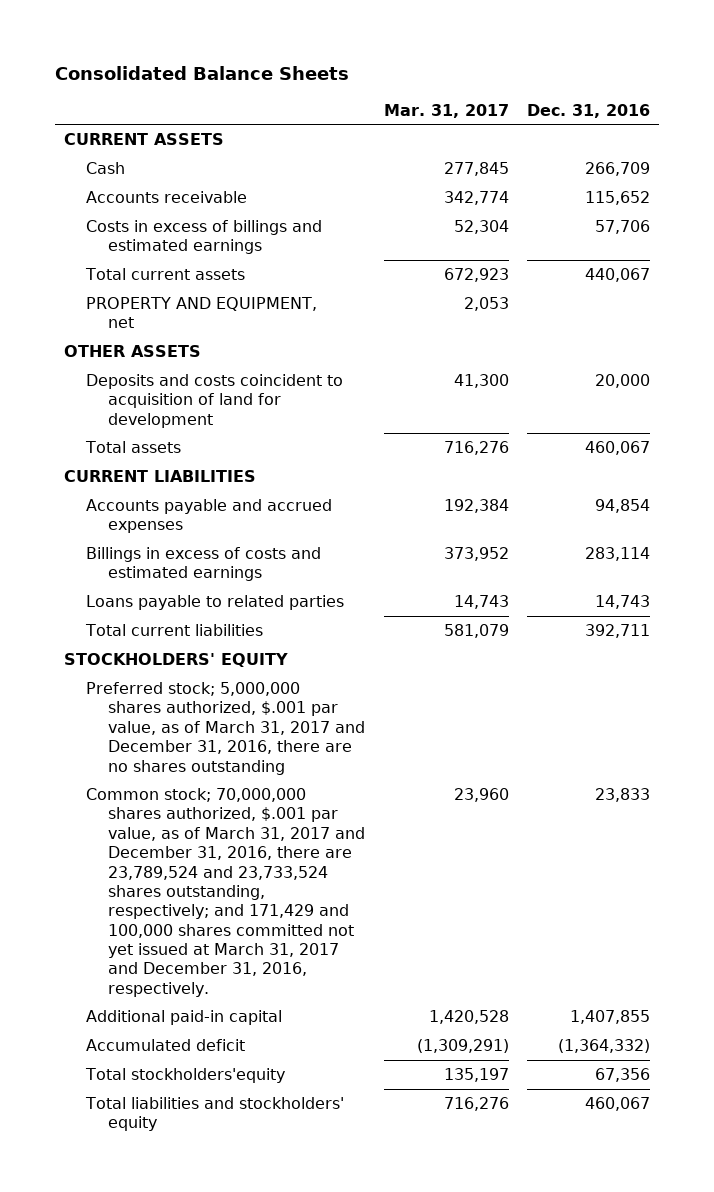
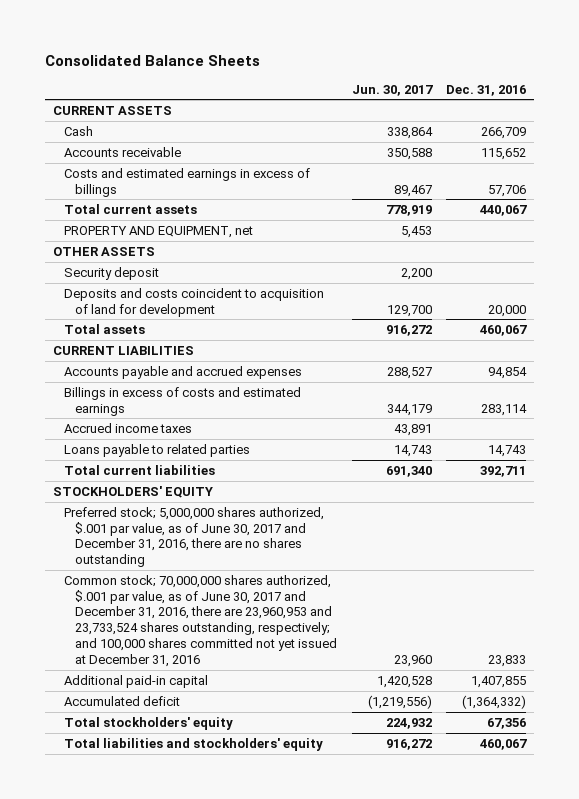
- | Mar. 31, 2017 | Dec. 31, 2016
+ | Jun. 30, 2017 | Dec. 31, 2016
- Costs in excess of billings and estimated earnings | 52,304 | 57,706
+ Costs and estimated earnings in excess of billings | 89,467 | 57,706
+ Security deposit | 2,200 |
+ Accrued income taxes | 43,891 |
- Preferred stock; 5,000,000 shares authorized, $.001 par value, as of March 31, 2017 and December 31, 2016, there are no shares outstanding
- Common stock; 70,000,000 shares authorized, $.001 par value, as of March 31, 2017 and December 31, 2016, there are 23,789,524 and 23,733,524 shares outstanding, respectively; and 171,429 and 100,000 shares committed not yet issued at March 31, 2017 and December 31, 2016, respectively. | 23,960 | 23,833
+ Preferred stock; 5,000,000 shares authorized, $.001 par value, as of June 30, 2017 and December 31, 2016, there are no shares outstanding
+ Common stock; 70,000,000 shares authorized, $.001 par value, as of June 30, 2017 and December 31, 2016, there are 23,960,953 and 23,733,524 shares outstanding, respectively; and 100,000 shares committed not yet issued at December 31, 2016 | 23,960 | 23,833
- Total stockholders'equity | 135,197 | 67,356
+ Total stockholders' equity | 224,932 | 67,356

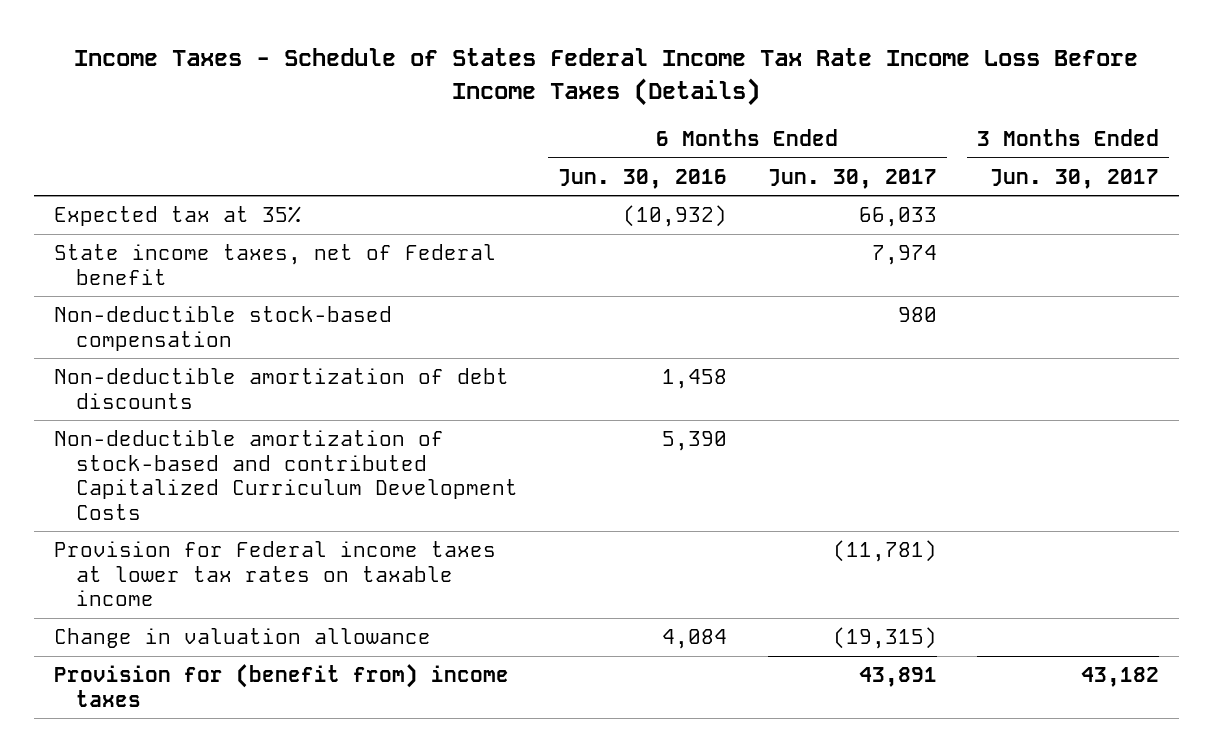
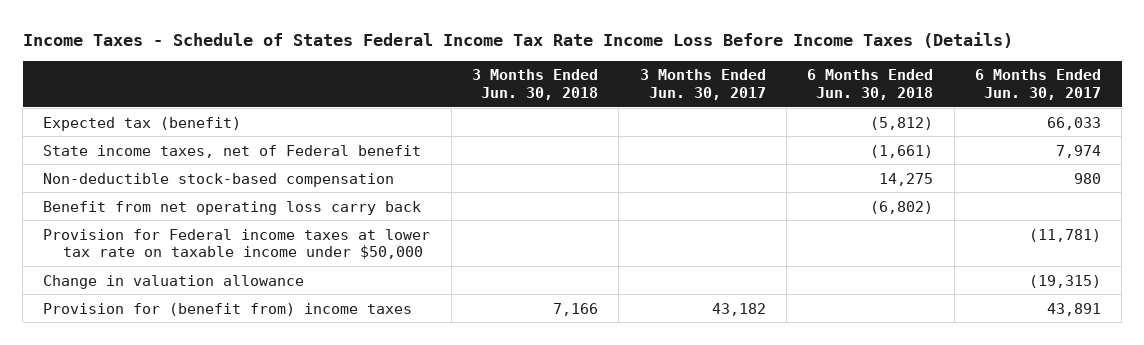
- | 6 Months Ended Jun. 30, 2016 | 6 Months Ended Jun. 30, 2017 | 3 Months Ended Jun. 30, 2017
+ | 3 Months Ended Jun. 30, 2018 | 3 Months Ended Jun. 30, 2017 | 6 Months Ended Jun. 30, 2018 | 6 Months Ended Jun. 30, 2017
- Expected tax at 35% | (10,932) | 66,033 |
+ Expected tax (benefit) | | | (5,812) | 66,033
- Non-deductible amortization of debt discounts | 1,458 | |
- Non-deductible amortization of stock-based and contributed Capitalized Curriculum Development Costs | 5,390 | |
- Provision for Federal income taxes at lower tax rates on taxable income | | (11,781) |
+ Benefit from net operating loss carry back | | | (6,802) |
+ Provision for Federal income taxes at lower tax rate on taxable income under $50,000 | | | | (11,781)

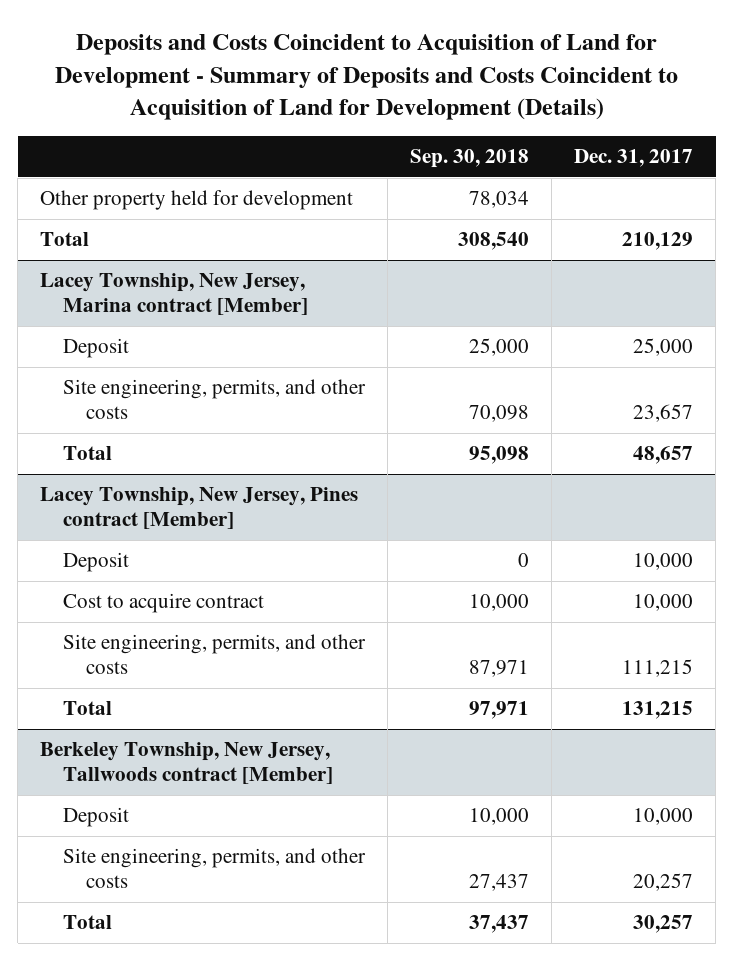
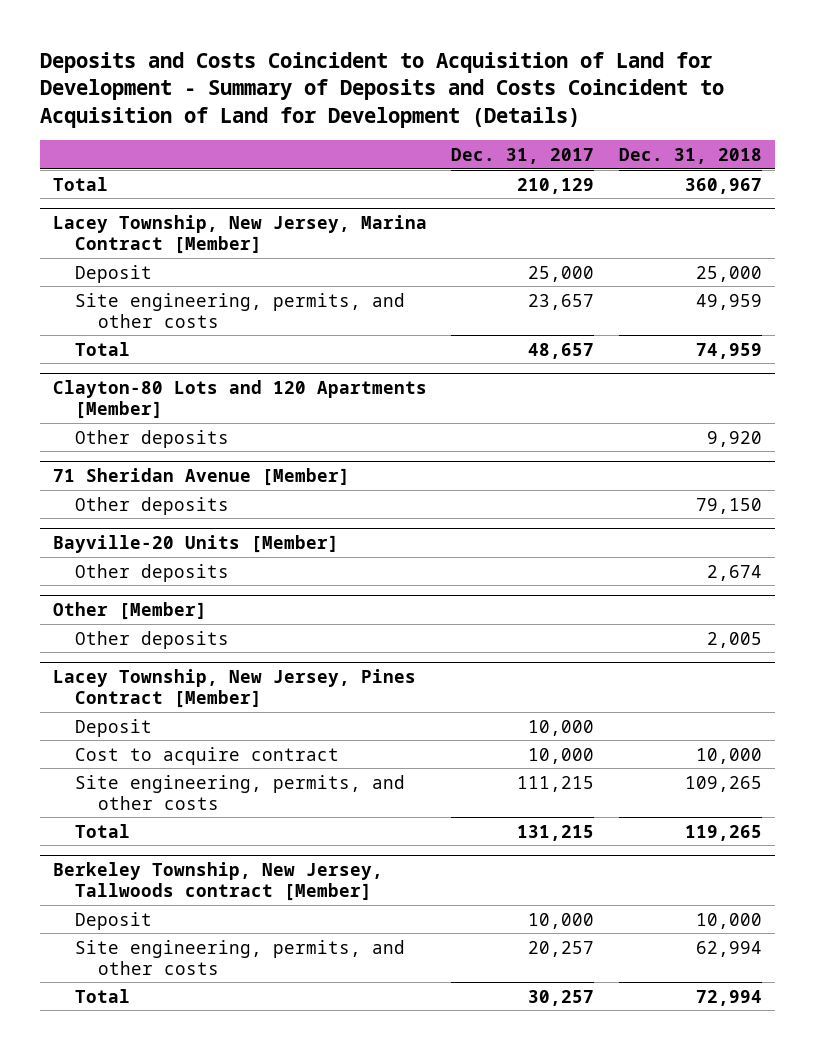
- | Sep. 30, 2018 | Dec. 31, 2017
+ | Dec. 31, 2017 | Dec. 31, 2018
- Other property held for development | 78,034 |
- Lacey Township, New Jersey, Marina contract [Member]
+ Lacey Township, New Jersey, Marina Contract [Member]
- Lacey Township, New Jersey, Pines contract [Member]
+ Clayton-80 Lots and 120 Apartments [Member]
+ Other deposits | | 9,920
+ 71 Sheridan Avenue [Member]
+ Other deposits | | 79,150
+ Bayville-20 Units [Member]
+ Other deposits | | 2,674
+ Other [Member]
+ Other deposits | | 2,005
+ Lacey Township, New Jersey, Pines Contract [Member]

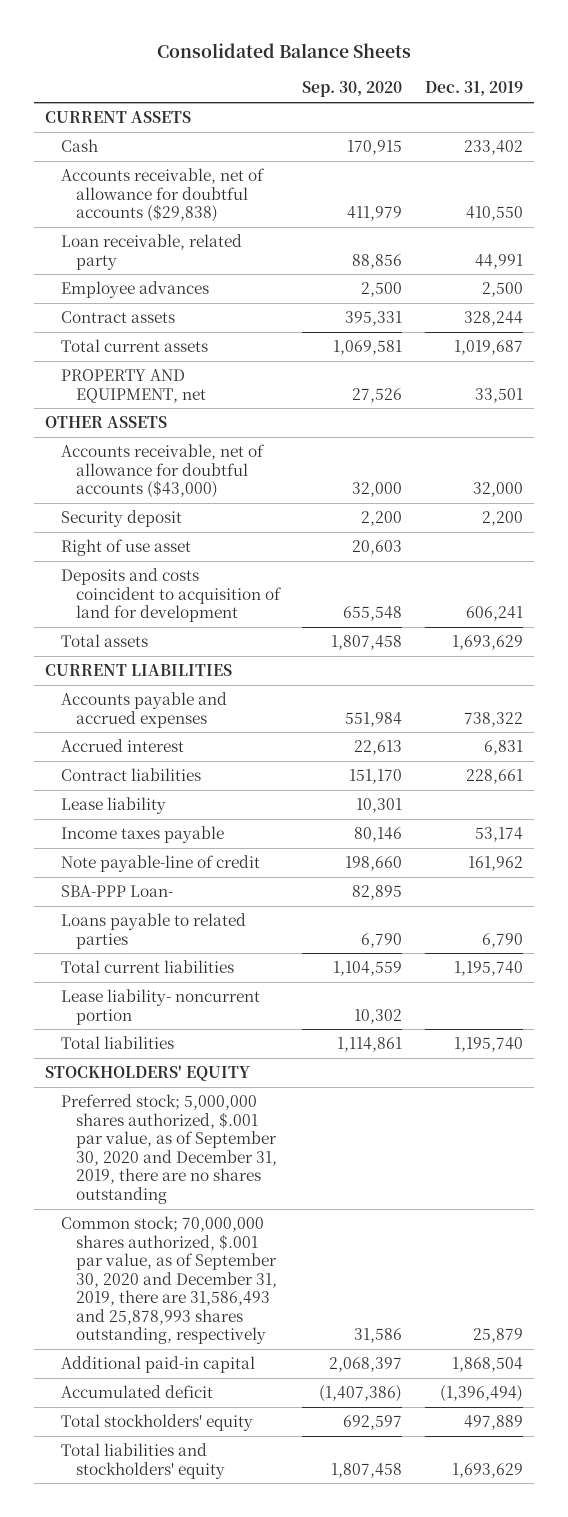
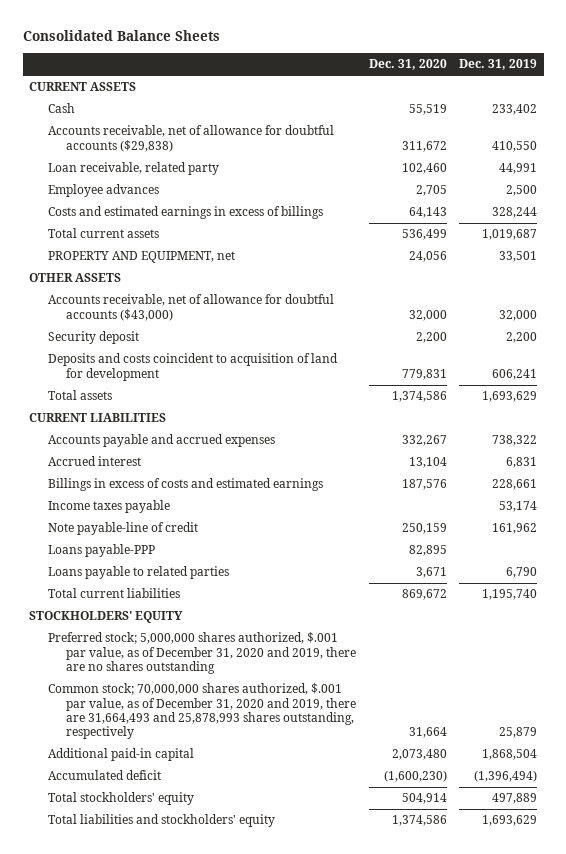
- | Sep. 30, 2020 | Dec. 31, 2019
+ | Dec. 31, 2020 | Dec. 31, 2019
- Contract assets | 395,331 | 328,244
+ Costs and estimated earnings in excess of billings | 64,143 | 328,244
- Right of use asset | 20,603 |
- Contract liabilities | 151,170 | 228,661
- Lease liability | 10,301 |
+ Billings in excess of costs and estimated earnings | 187,576 | 228,661
- SBA-PPP Loan- | 82,895 |
+ Loans payable-PPP | 82,895 |
- Lease liability- noncurrent portion | 10,302 |
- Total liabilities | 1,114,861 | 1,195,740
- Preferred stock; 5,000,000 shares authorized, $.001 par value, as of September 30, 2020 and December 31, 2019, there are no shares outstanding
- Common stock; 70,000,000 shares authorized, $.001 par value, as of September 30, 2020 and December 31, 2019, there are 31,586,493 and 25,878,993 shares outstanding, respectively | 31,586 | 25,879
+ Preferred stock; 5,000,000 shares authorized, $.001 par value, as of December 31, 2020 and 2019, there are no shares outstanding
+ Common stock; 70,000,000 shares authorized, $.001 par value, as of December 31, 2020 and 2019, there are 31,664,493 and 25,878,993 shares outstanding, respectively | 31,664 | 25,879

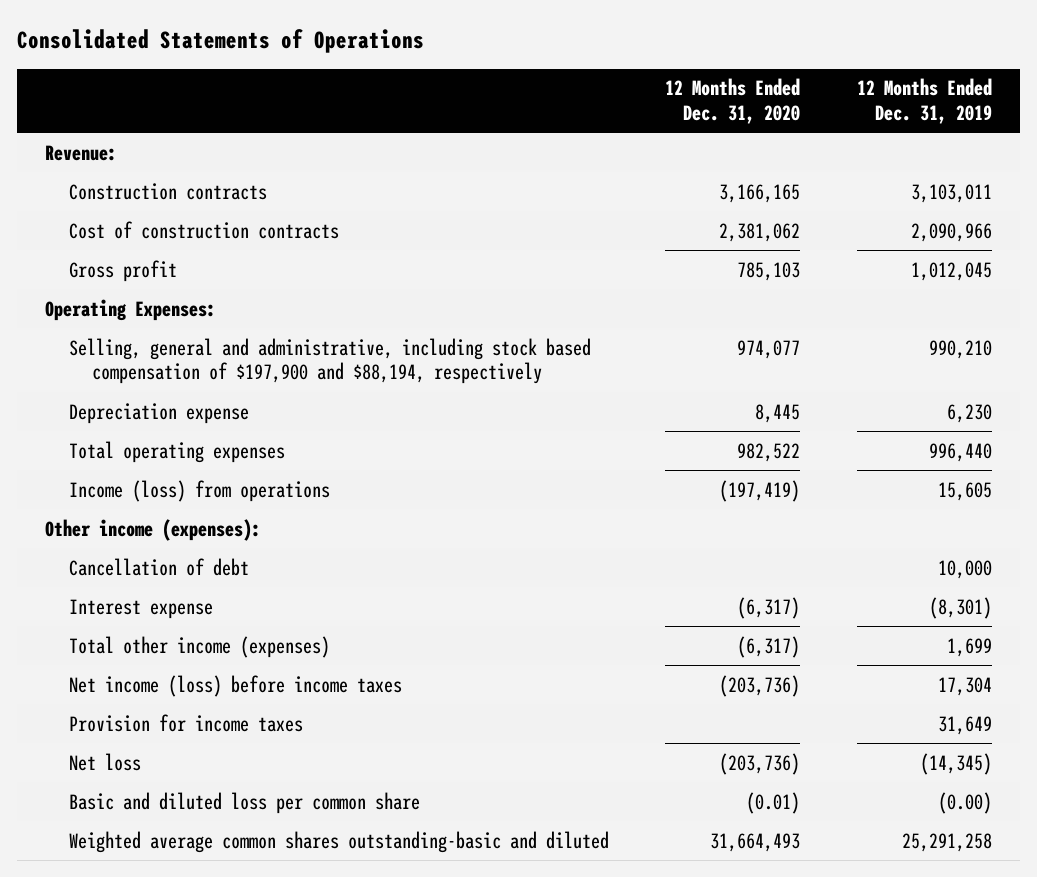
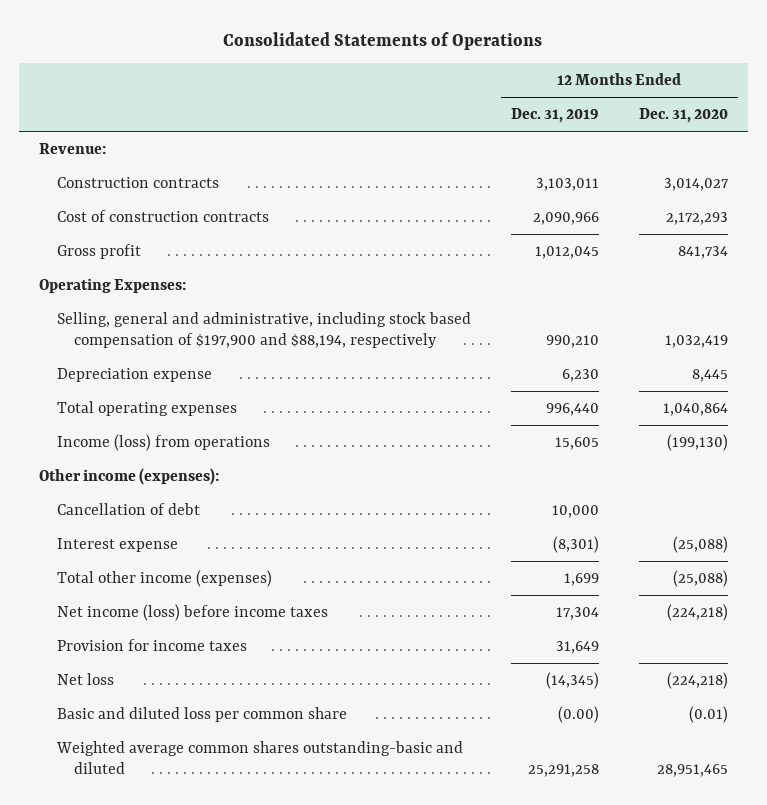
- | 12 Months Ended Dec. 31, 2020 | 12 Months Ended Dec. 31, 2019
+ | 12 Months Ended Dec. 31, 2019 | 12 Months Ended Dec. 31, 2020
- Construction contracts | 3,166,165 | 3,103,011
- Cost of construction contracts | 2,381,062 | 2,090,966
- Gross profit | 785,103 | 1,012,045
+ Construction contracts | 3,103,011 | 3,014,027
+ Cost of construction contracts | 2,090,966 | 2,172,293
+ Gross profit | 1,012,045 | 841,734
- Selling, general and administrative, including stock based compensation of $197,900 and $88,194, respectively | 974,077 | 990,210
+ Selling, general and administrative, including stock based compensation of $197,900 and $88,194, respectively | 990,210 | 1,032,419
- Total operating expenses | 982,522 | 996,440
- Income (loss) from operations | (197,419) | 15,605
+ Total operating expenses | 996,440 | 1,040,864
+ Income (loss) from operations | 15,605 | (199,130)
- Interest expense | (6,317) | (8,301)
- Total other income (expenses) | (6,317) | 1,699
- Net income (loss) before income taxes | (203,736) | 17,304
+ Interest expense | (8,301) | (25,088)
+ Total other income (expenses) | 1,699 | (25,088)
+ Net income (loss) before income taxes | 17,304 | (224,218)
- Net loss | (203,736) | (14,345)
+ Net loss | (14,345) | (224,218)
- Weighted average common shares outstanding-basic and diluted | 31,664,493 | 25,291,258
+ Weighted average common shares outstanding-basic and diluted | 25,291,258 | 28,951,465

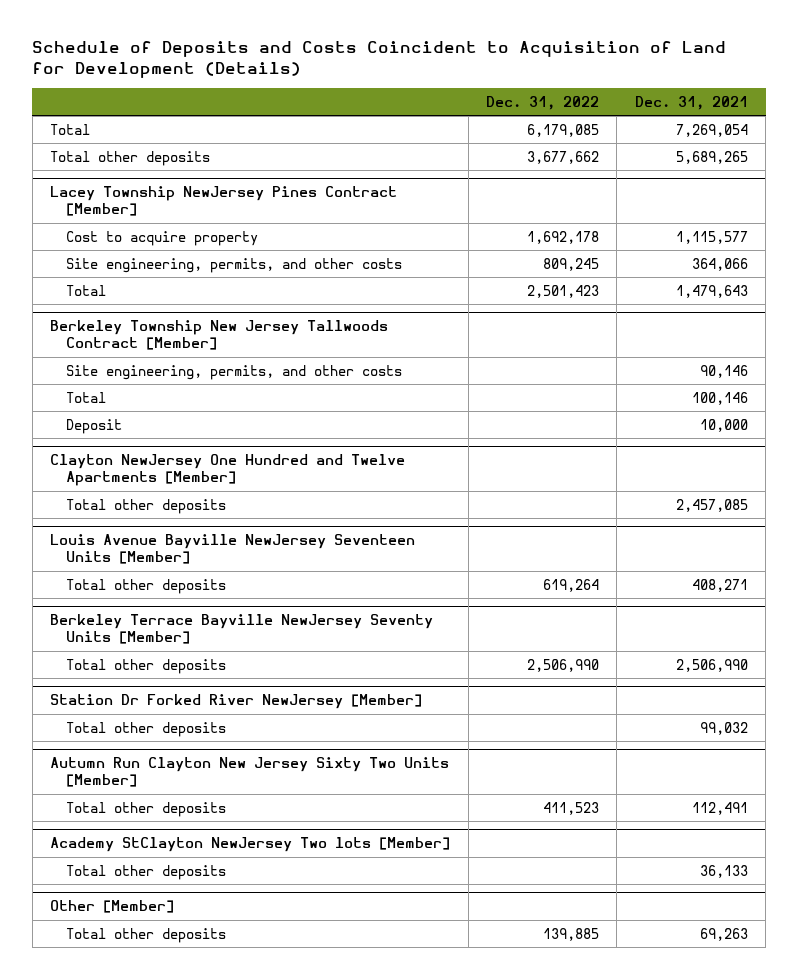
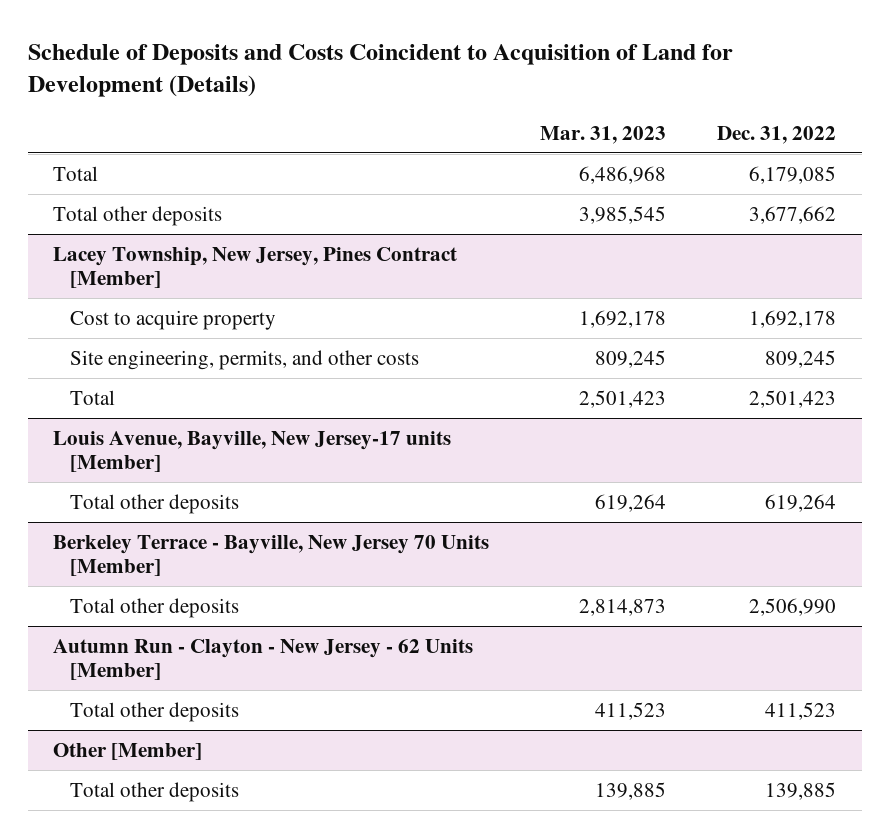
- | Dec. 31, 2022 | Dec. 31, 2021
+ | Mar. 31, 2023 | Dec. 31, 2022
- Lacey Township NewJersey Pines Contract [Member]
+ Lacey Township, New Jersey, Pines Contract [Member]
- Berkeley Township New Jersey Tallwoods Contract [Member]
- Site engineering, permits, and other costs | | 90,146
- Total | | 100,146
- Deposit | | 10,000
- Clayton NewJersey One Hundred and Twelve Apartments [Member]
- Total other deposits | | 2,457,085
- Louis Avenue Bayville NewJersey Seventeen Units [Member]
+ Louis Avenue, Bayville, New Jersey-17 units [Member]
- Berkeley Terrace Bayville NewJersey Seventy Units [Member]
+ Berkeley Terrace - Bayville, New Jersey 70 Units [Member]
- Station Dr Forked River NewJersey [Member]
- Total other deposits | | 99,032
- Autumn Run Clayton New Jersey Sixty Two Units [Member]
+ Autumn Run - Clayton - New Jersey - 62 Units [Member]
- Academy StClayton NewJersey Two lots [Member]
- Total other deposits | | 36,133

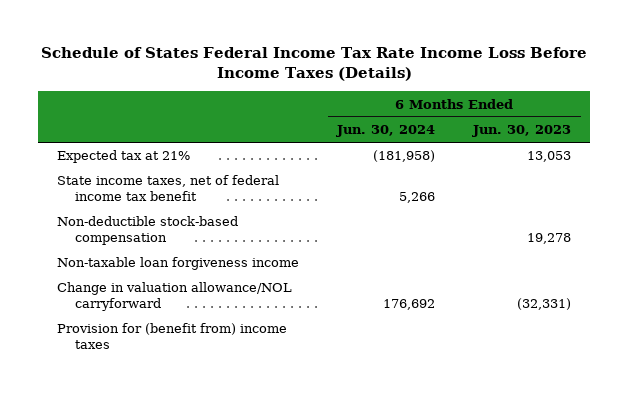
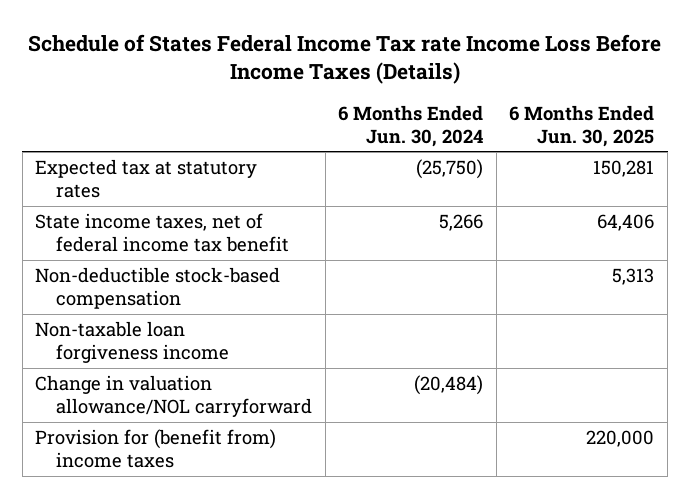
- Schedule of States Federal Income Tax Rate Income Loss Before Income Taxes (Details)
+ Schedule of States Federal Income Tax rate Income Loss Before Income Taxes (Details)
- | 6 Months Ended Jun. 30, 2024 | 6 Months Ended Jun. 30, 2023
+ | 6 Months Ended Jun. 30, 2024 | 6 Months Ended Jun. 30, 2025
- Expected tax at 21% | (181,958) | 13,053
+ Expected tax at statutory rates | (25,750) | 150,281
- Change in valuation allowance/NOL carryforward | 176,692 | (32,331)
+ Change in valuation allowance/NOL carryforward | (20,484) |

